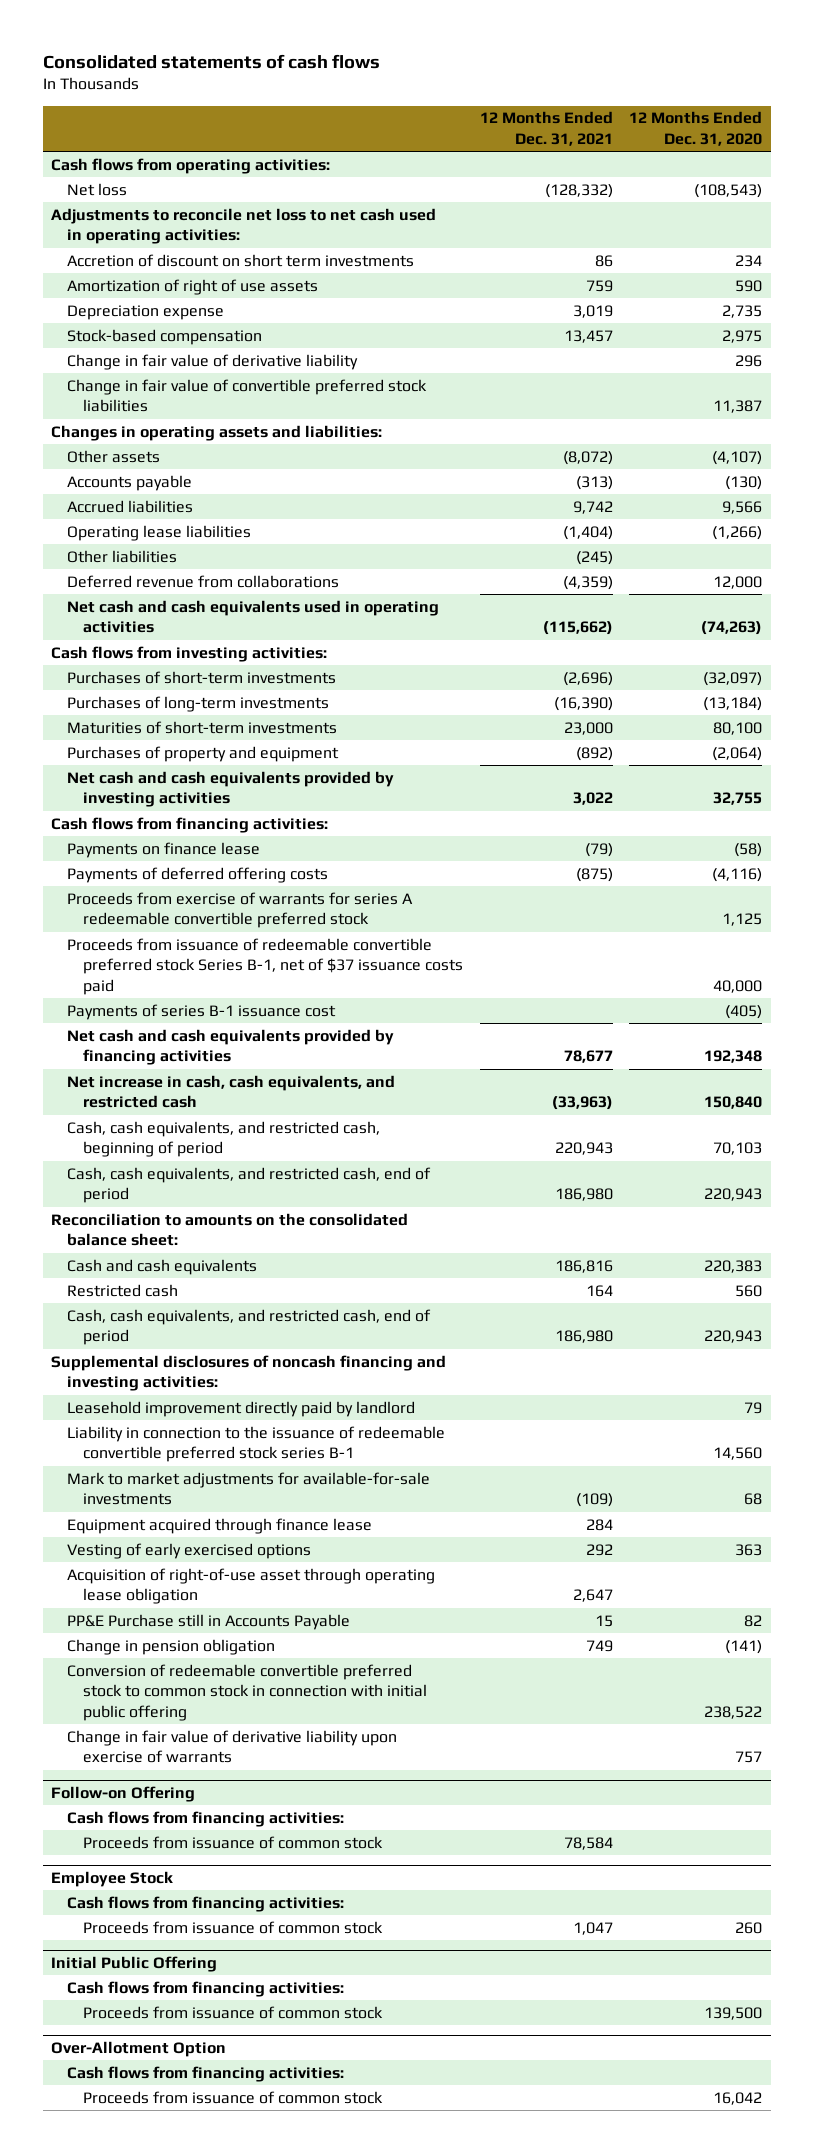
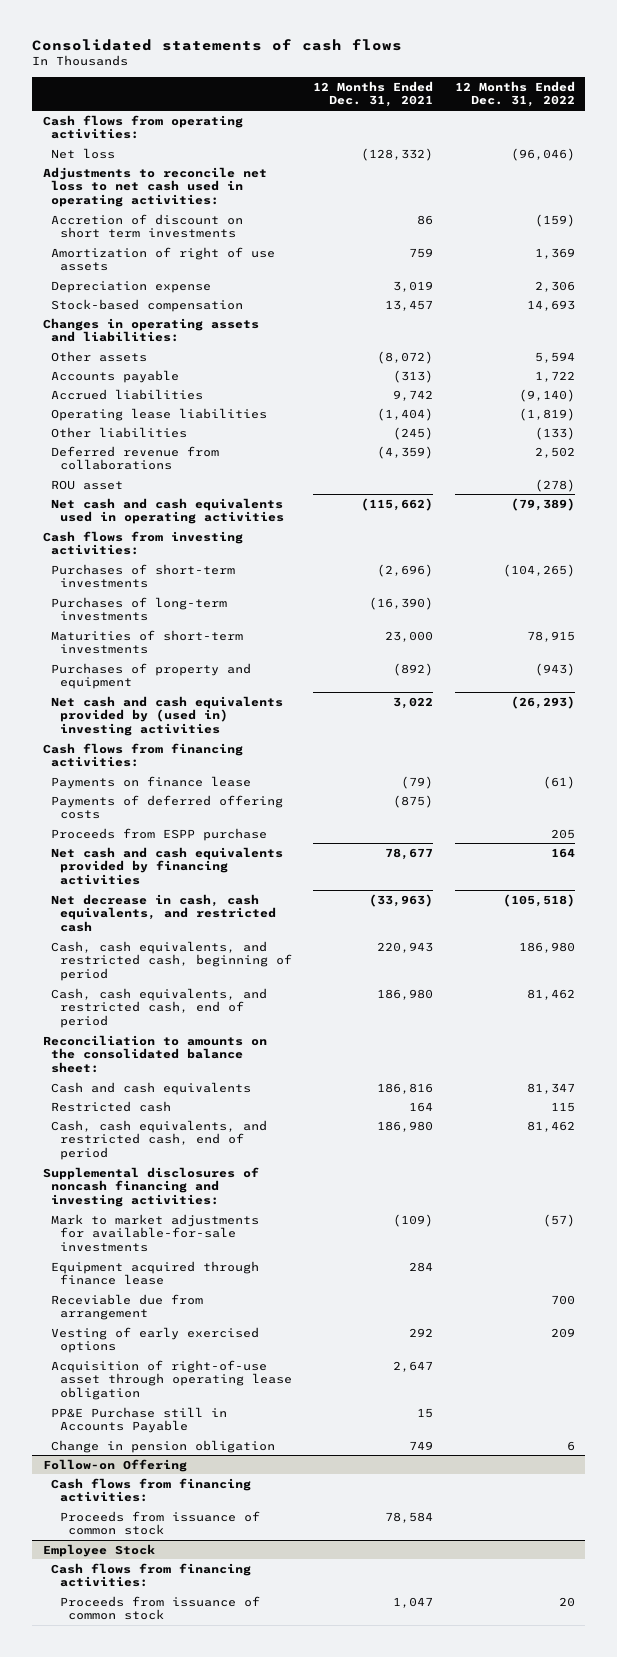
- | 12 Months Ended Dec. 31, 2021 | 12 Months Ended Dec. 31, 2020
+ | 12 Months Ended Dec. 31, 2021 | 12 Months Ended Dec. 31, 2022
- Change in fair value of derivative liability | | 296
- Change in fair value of convertible preferred stock liabilities | | 11,387
+ ROU asset | | (278)
- Net cash and cash equivalents provided by investing activities | 3,022 | 32,755
+ Net cash and cash equivalents provided by (used in) investing activities | 3,022 | (26,293)
- Proceeds from exercise of warrants for series A redeemable convertible preferred stock | | 1,125
- Proceeds from issuance of redeemable convertible preferred stock Series B-1, net of $37 issuance costs paid | | 40,000
- Payments of series B-1 issuance cost | | (405)
+ Proceeds from ESPP purchase | | 205
- Net increase in cash, cash equivalents, and restricted cash | (33,963) | 150,840
+ Net decrease in cash, cash equivalents, and restricted cash | (33,963) | (105,518)
- Leasehold improvement directly paid by landlord | | 79
- Liability in connection to the issuance of redeemable convertible preferred stock series B-1 | | 14,560
+ Receviable due from arrangement | | 700
- Conversion of redeemable convertible preferred stock to common stock in connection with initial public offering | | 238,522
- Change in fair value of derivative liability upon exercise of warrants | | 757
- Initial Public Offering
- Cash flows from financing activities:
- Proceeds from issuance of common stock | | 139,500
- Over-Allotment Option
- Cash flows from financing activities:
- Proceeds from issuance of common stock | | 16,042

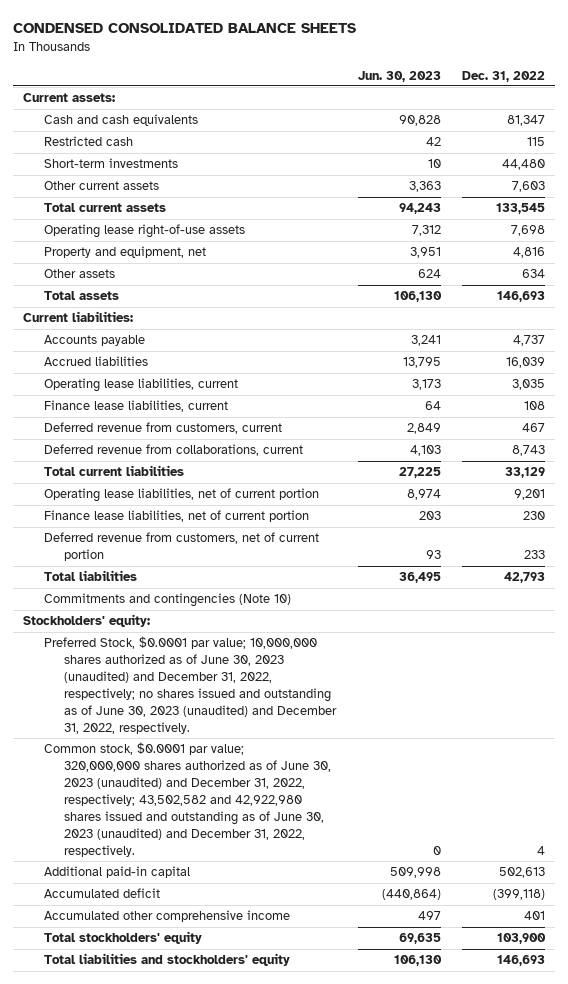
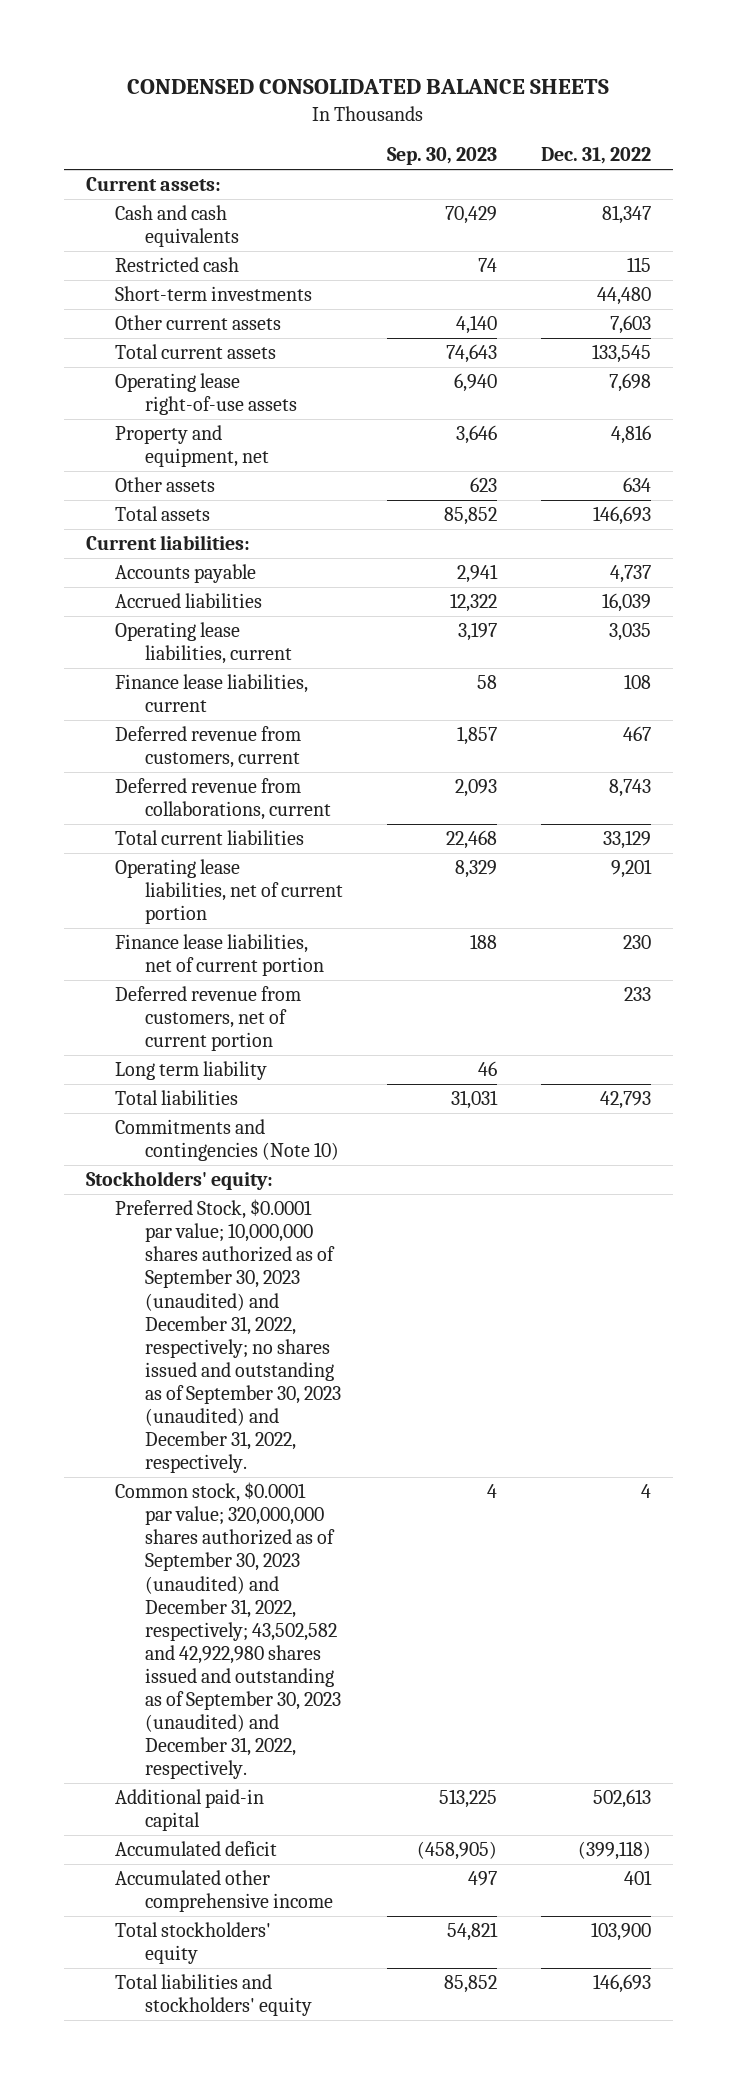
- | Jun. 30, 2023 | Dec. 31, 2022
+ | Sep. 30, 2023 | Dec. 31, 2022
+ Long term liability | 46 |
- Preferred Stock, $0.0001 par value; 10,000,000 shares authorized as of June 30, 2023 (unaudited) and December 31, 2022, respectively; no shares issued and outstanding as of June 30, 2023 (unaudited) and December 31, 2022, respectively.
- Common stock, $0.0001 par value; 320,000,000 shares authorized as of June 30, 2023 (unaudited) and December 31, 2022, respectively; 43,502,582 and 42,922,980 shares issued and outstanding as of June 30, 2023 (unaudited) and December 31, 2022, respectively. | 0 | 4
+ Preferred Stock, $0.0001 par value; 10,000,000 shares authorized as of September 30, 2023 (unaudited) and December 31, 2022, respectively; no shares issued and outstanding as of September 30, 2023 (unaudited) and December 31, 2022, respectively.
+ Common stock, $0.0001 par value; 320,000,000 shares authorized as of September 30, 2023 (unaudited) and December 31, 2022, respectively; 43,502,582 and 42,922,980 shares issued and outstanding as of September 30, 2023 (unaudited) and December 31, 2022, respectively. | 4 | 4

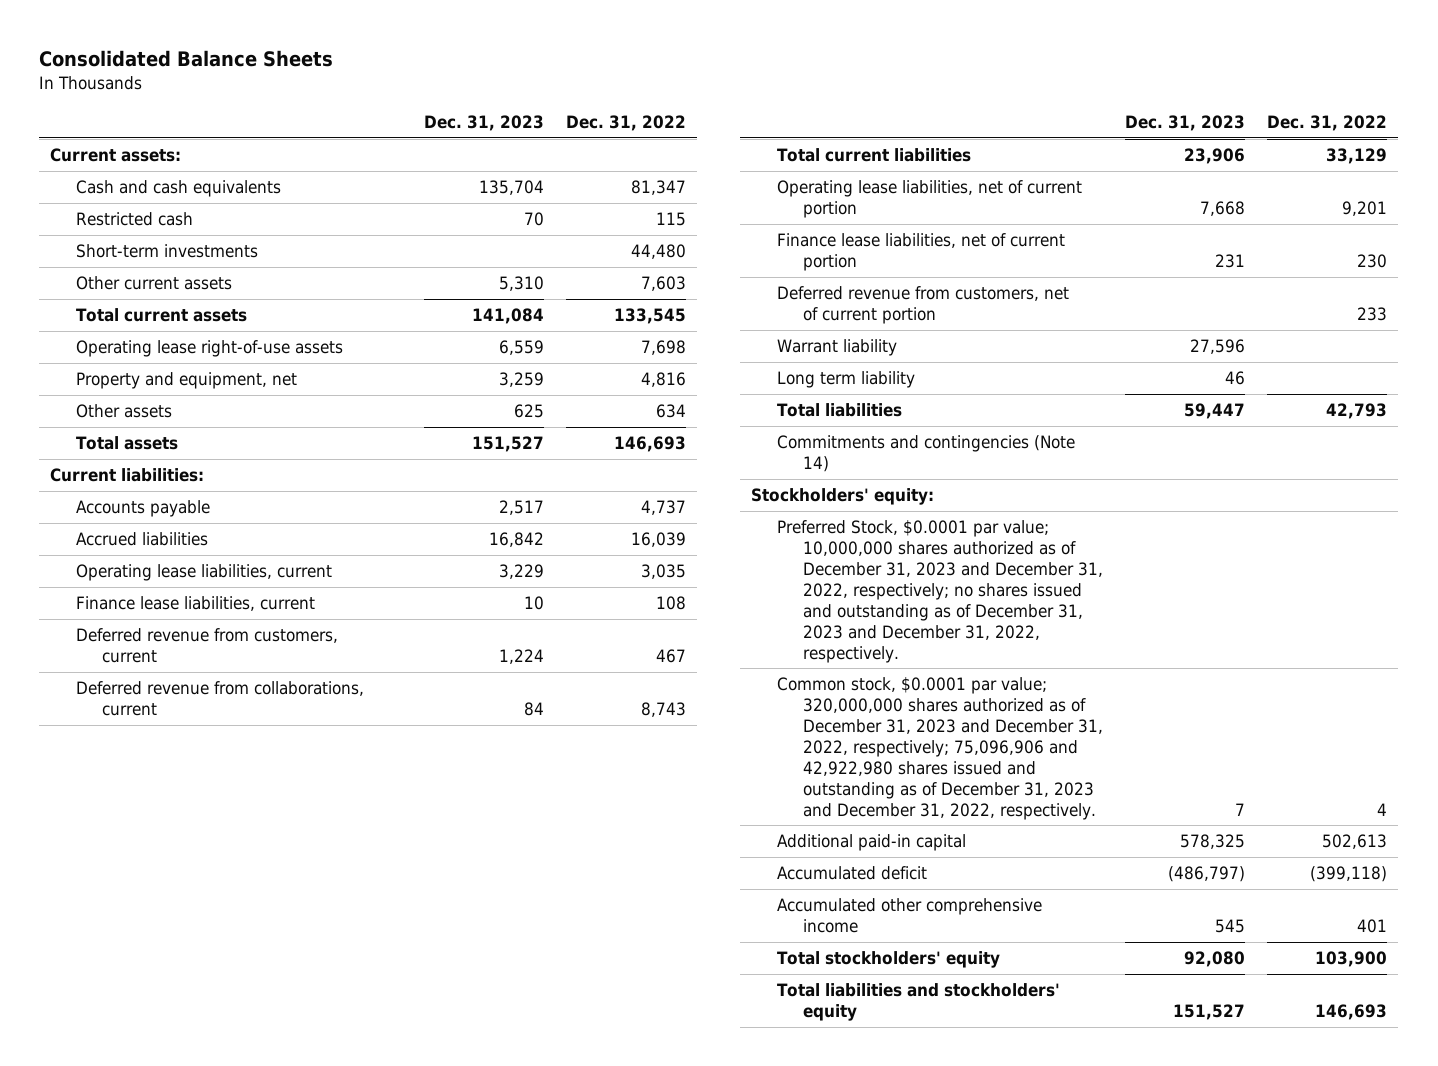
- CONDENSED CONSOLIDATED BALANCE SHEETS
+ Consolidated Balance Sheets
- | Sep. 30, 2023 | Dec. 31, 2022
+ | Dec. 31, 2023 | Dec. 31, 2022
+ Warrant liability | 27,596 |
- Commitments and contingencies (Note 10)
+ Commitments and contingencies (Note 14)
- Preferred Stock, $0.0001 par value; 10,000,000 shares authorized as of September 30, 2023 (unaudited) and December 31, 2022, respectively; no shares issued and outstanding as of September 30, 2023 (unaudited) and December 31, 2022, respectively.
- Common stock, $0.0001 par value; 320,000,000 shares authorized as of September 30, 2023 (unaudited) and December 31, 2022, respectively; 43,502,582 and 42,922,980 shares issued and outstanding as of September 30, 2023 (unaudited) and December 31, 2022, respectively. | 4 | 4
+ Preferred Stock, $0.0001 par value; 10,000,000 shares authorized as of December 31, 2023 and December 31, 2022, respectively; no shares issued and outstanding as of December 31, 2023 and December 31, 2022, respectively.
+ Common stock, $0.0001 par value; 320,000,000 shares authorized as of December 31, 2023 and December 31, 2022, respectively; 75,096,906 and 42,922,980 shares issued and outstanding as of December 31, 2023 and December 31, 2022, respectively. | 7 | 4

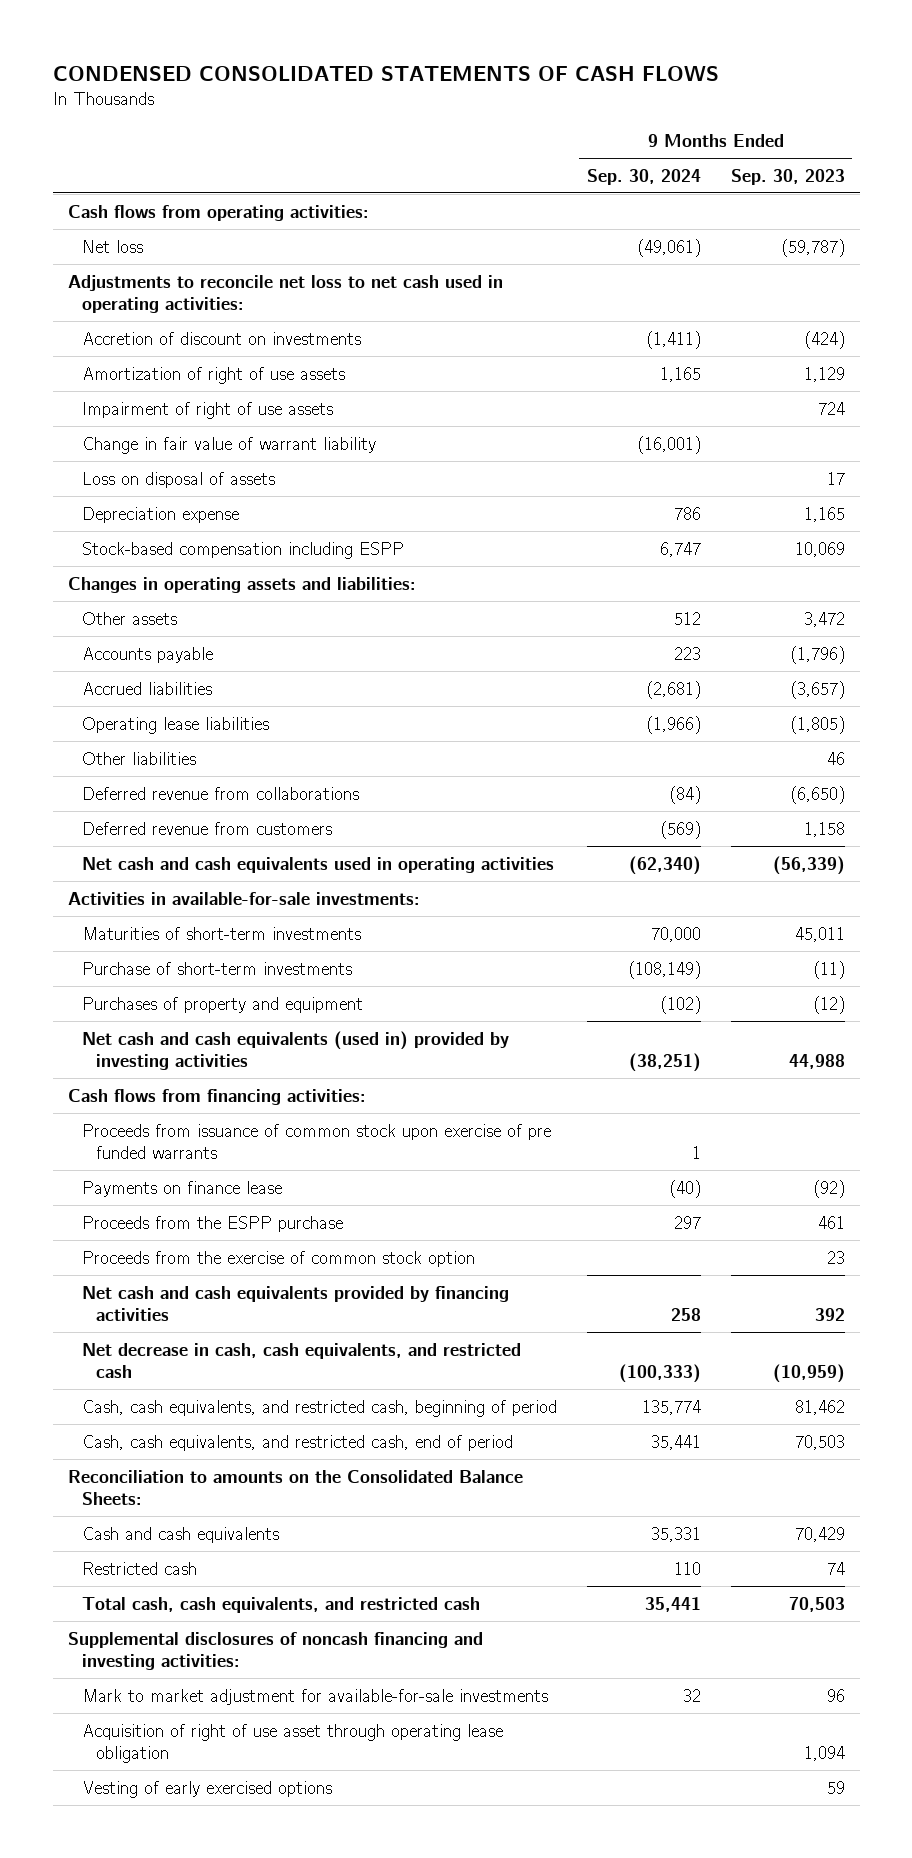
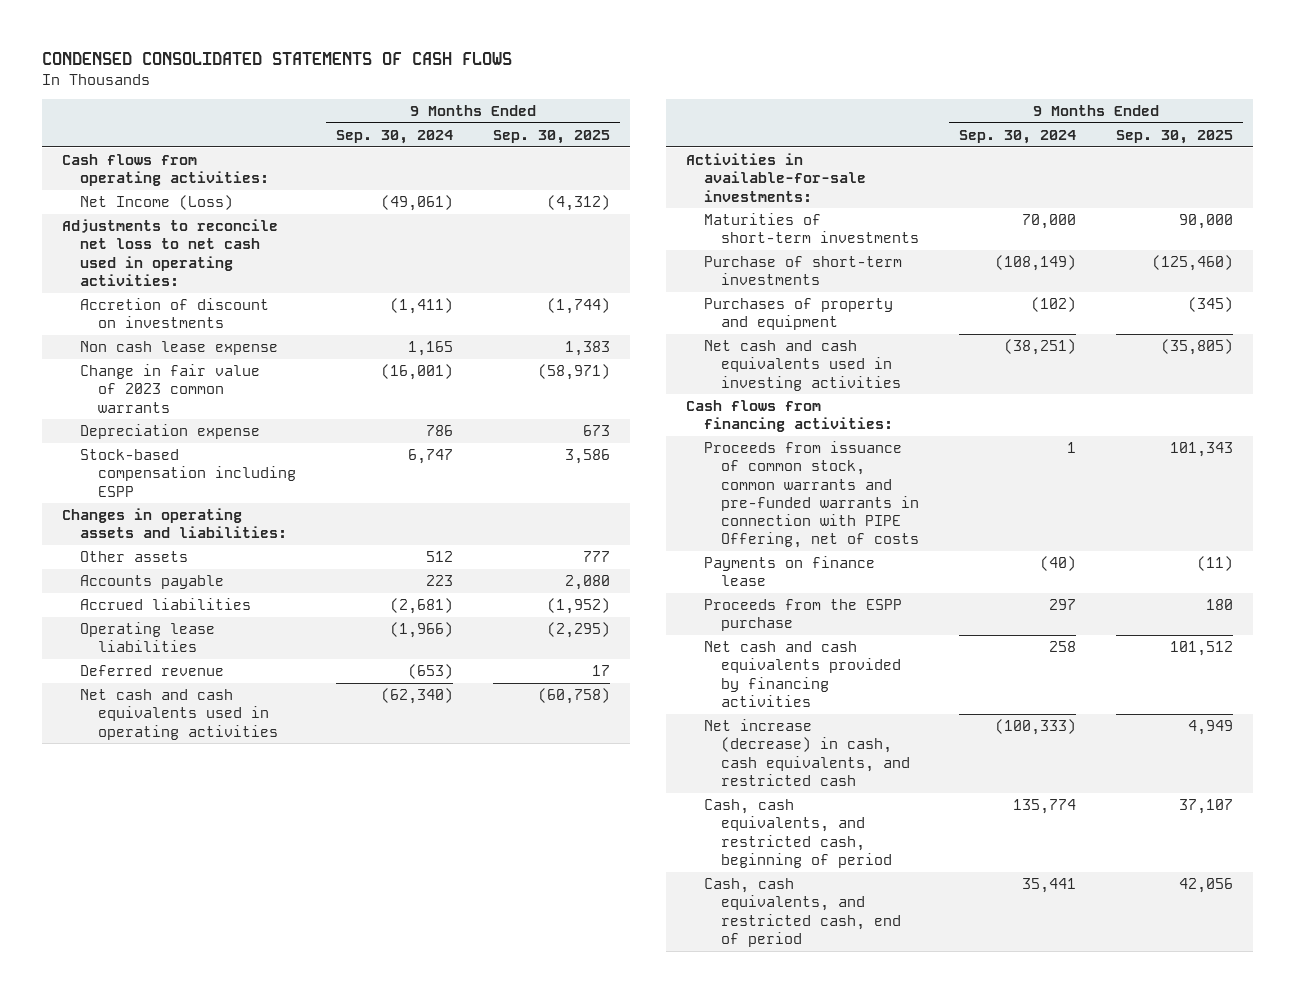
- | 9 Months Ended Sep. 30, 2024 | 9 Months Ended Sep. 30, 2023
+ | 9 Months Ended Sep. 30, 2024 | 9 Months Ended Sep. 30, 2025
- Net loss | (49,061) | (59,787)
+ Net Income (Loss) | (49,061) | (4,312)
- Amortization of right of use assets | 1,165 | 1,129
- Impairment of right of use assets | | 724
- Change in fair value of warrant liability | (16,001) |
- Loss on disposal of assets | | 17
+ Non cash lease expense | 1,165 | 1,383
+ Change in fair value of 2023 common warrants | (16,001) | (58,971)
- Other liabilities | | 46
- Deferred revenue from collaborations | (84) | (6,650)
- Deferred revenue from customers | (569) | 1,158
+ Deferred revenue | (653) | 17
- Net cash and cash equivalents (used in) provided by investing activities | (38,251) | 44,988
+ Net cash and cash equivalents used in investing activities | (38,251) | (35,805)
- Proceeds from issuance of common stock upon exercise of pre funded warrants | 1 |
+ Proceeds from issuance of common stock, common warrants and pre-funded warrants in connection with PIPE Offering, net of costs | 1 | 101,343
- Proceeds from the exercise of common stock option | | 23
- Net decrease in cash, cash equivalents, and restricted cash | (100,333) | (10,959)
+ Net increase (decrease) in cash, cash equivalents, and restricted cash | (100,333) | 4,949
- Reconciliation to amounts on the Consolidated Balance Sheets:
- Cash and cash equivalents | 35,331 | 70,429
- Restricted cash | 110 | 74
- Total cash, cash equivalents, and restricted cash | 35,441 | 70,503
- Supplemental disclosures of noncash financing and investing activities:
- Mark to market adjustment for available-for-sale investments | 32 | 96
- Acquisition of right of use asset through operating lease obligation | | 1,094
- Vesting of early exercised options | | 59

